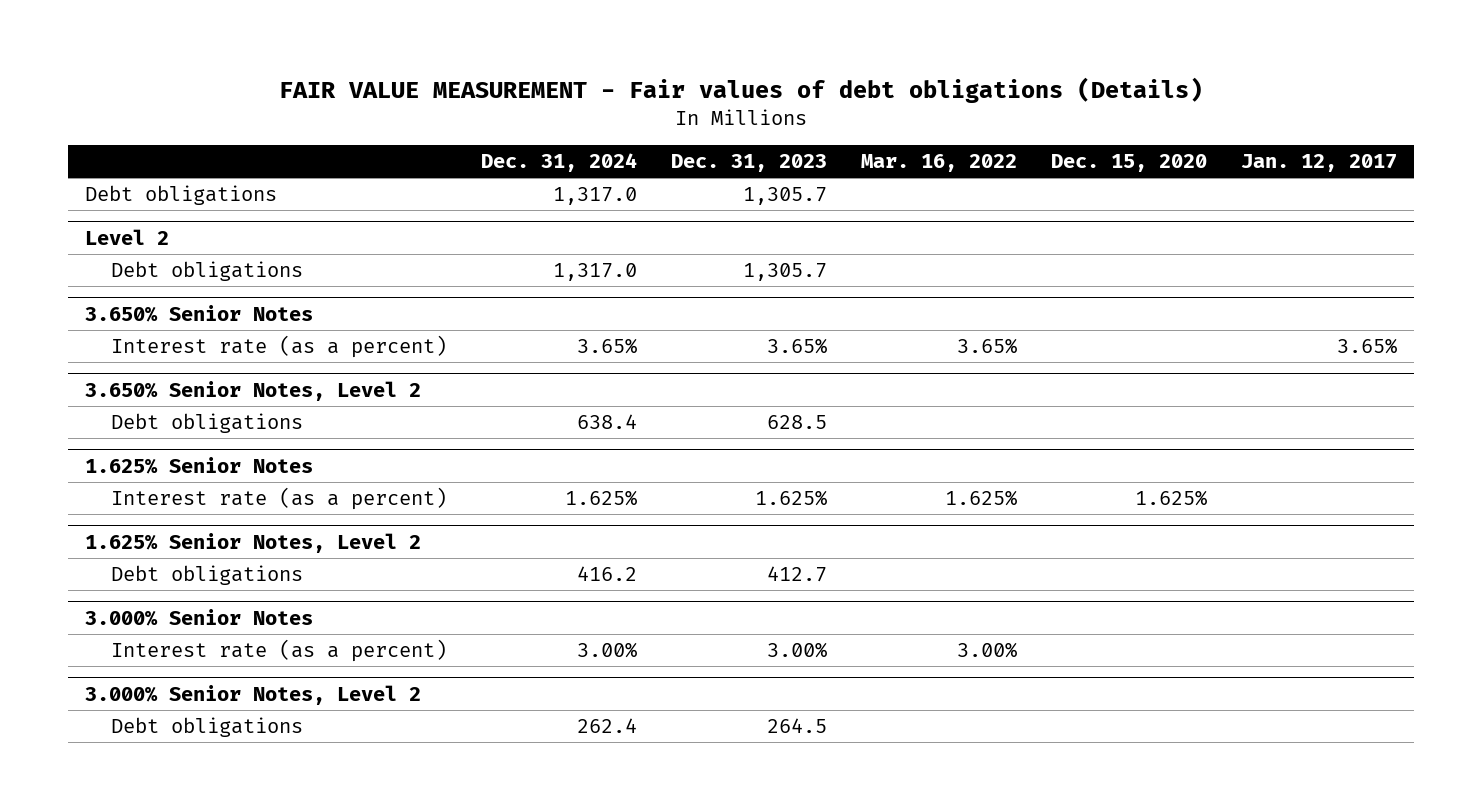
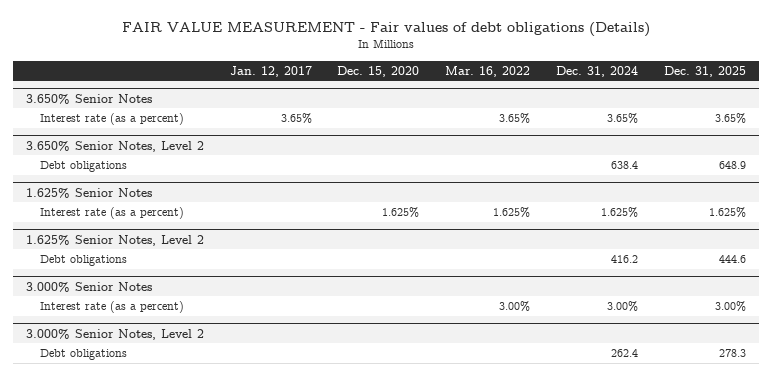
- | Dec. 31, 2024 | Dec. 31, 2023 | Mar. 16, 2022 | Dec. 15, 2020 | Jan. 12, 2017
+ | Jan. 12, 2017 | Dec. 15, 2020 | Mar. 16, 2022 | Dec. 31, 2024 | Dec. 31, 2025
- Debt obligations | 1,317.0 | 1,305.7 | | |
- Level 2
- Debt obligations | 1,317.0 | 1,305.7 | | |

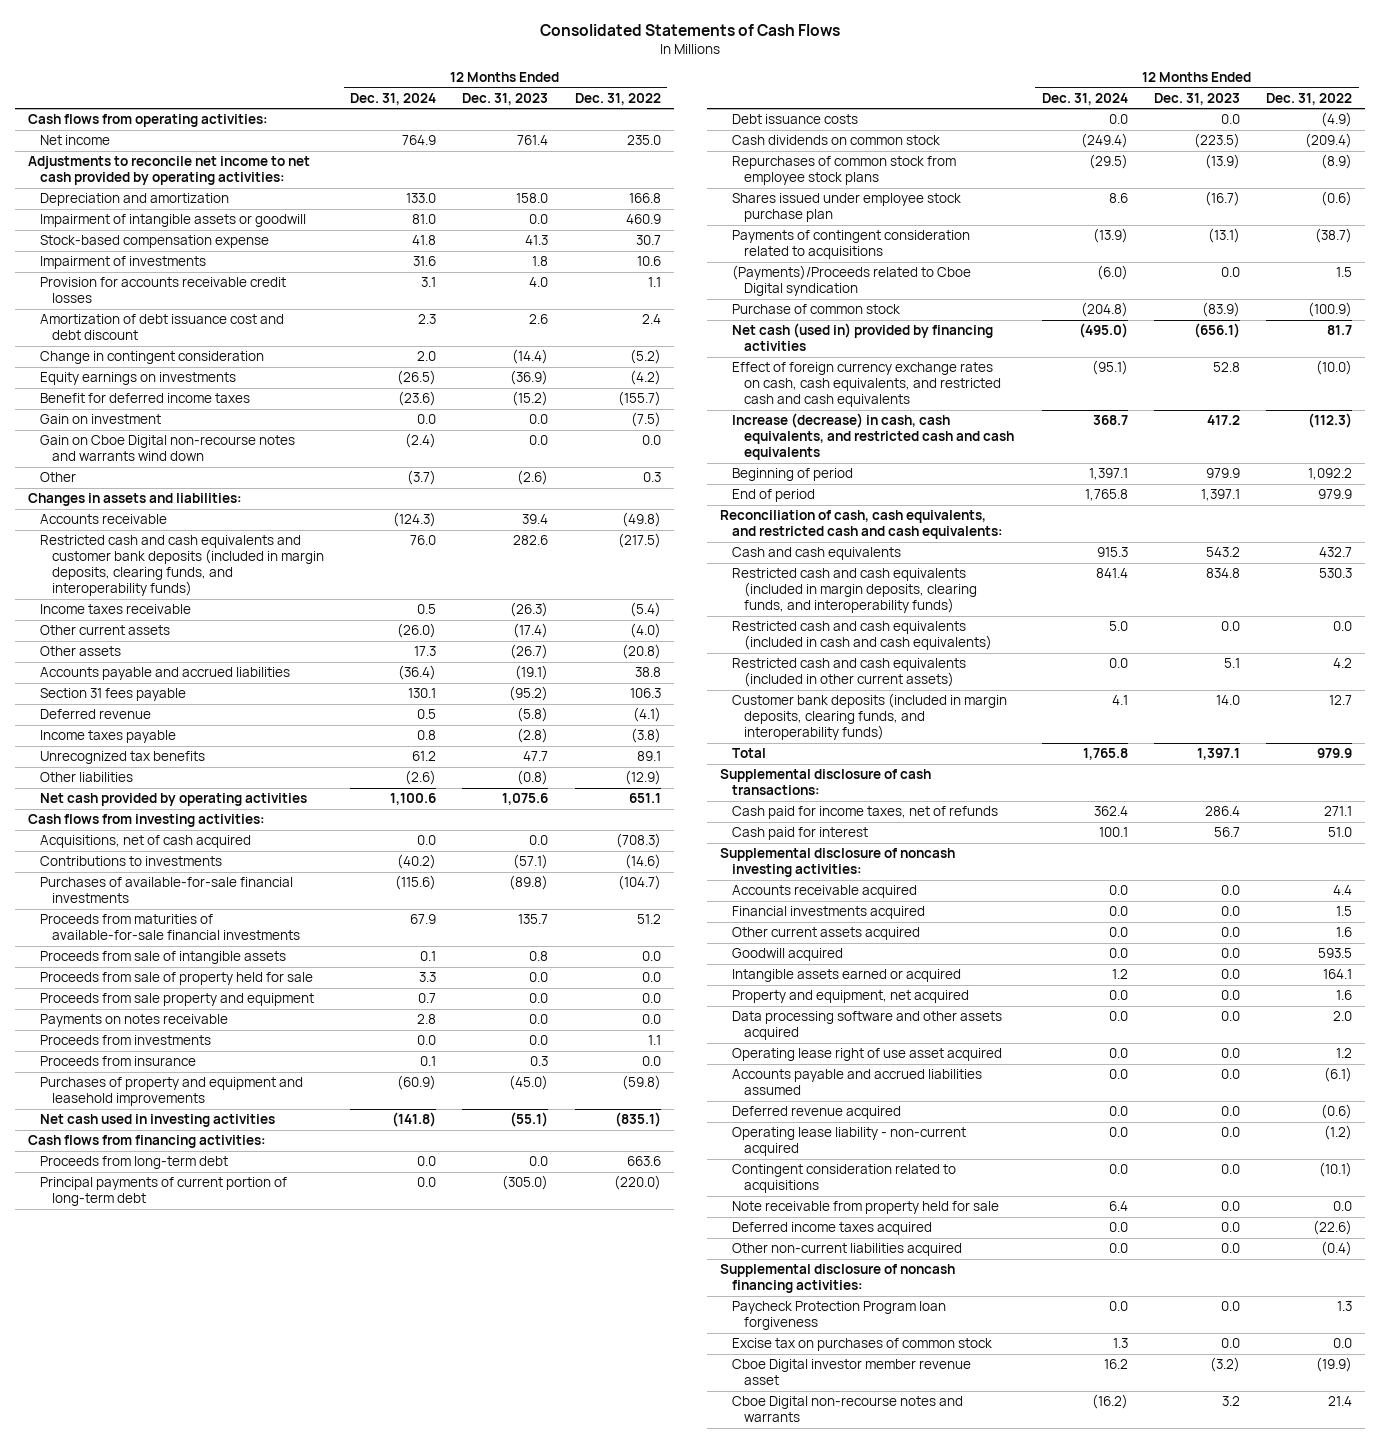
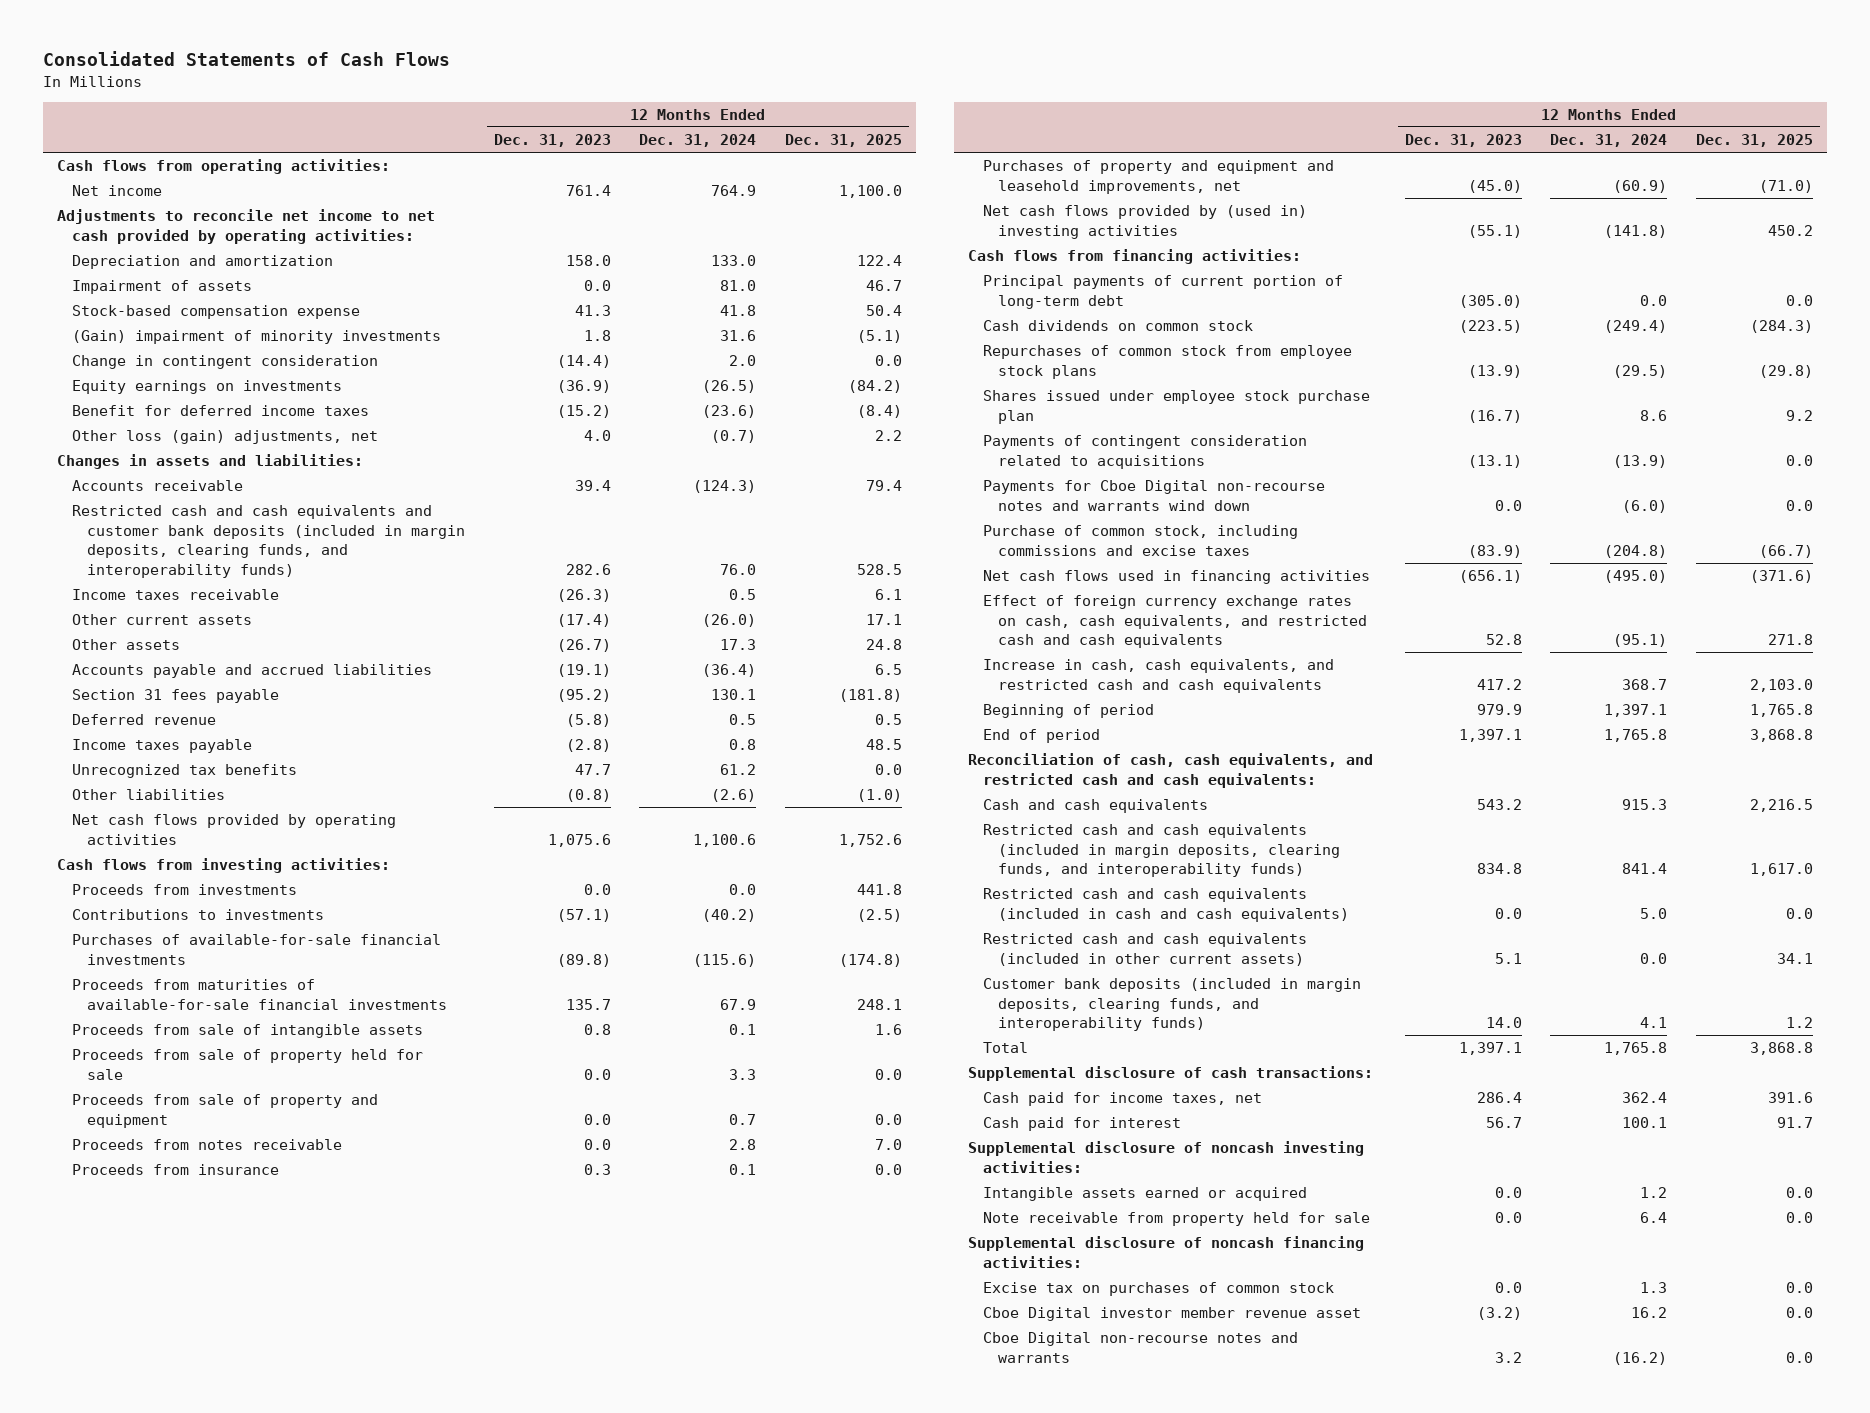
- | 12 Months Ended Dec. 31, 2024 | 12 Months Ended Dec. 31, 2023 | 12 Months Ended Dec. 31, 2022
+ | 12 Months Ended Dec. 31, 2023 | 12 Months Ended Dec. 31, 2024 | 12 Months Ended Dec. 31, 2025
- Impairment of intangible assets or goodwill | 81.0 | 0.0 | 460.9
+ Impairment of assets | 0.0 | 81.0 | 46.7
- Impairment of investments | 31.6 | 1.8 | 10.6
- Provision for accounts receivable credit losses | 3.1 | 4.0 | 1.1
- Amortization of debt issuance cost and debt discount | 2.3 | 2.6 | 2.4
+ (Gain) impairment of minority investments | 1.8 | 31.6 | (5.1)
- Gain on investment | 0.0 | 0.0 | (7.5)
- Gain on Cboe Digital non-recourse notes and warrants wind down | (2.4) | 0.0 | 0.0
- Other | (3.7) | (2.6) | 0.3
+ Other loss (gain) adjustments, net | 4.0 | (0.7) | 2.2
- Net cash provided by operating activities | 1,100.6 | 1,075.6 | 651.1
+ Net cash flows provided by operating activities | 1,075.6 | 1,100.6 | 1,752.6
- Acquisitions, net of cash acquired | 0.0 | 0.0 | (708.3)
moved up: Proceeds from investments | 0.0 | 0.0 | 441.8
- Proceeds from sale property and equipment | 0.7 | 0.0 | 0.0
- Payments on notes receivable | 2.8 | 0.0 | 0.0
+ Proceeds from sale of property and equipment | 0.0 | 0.7 | 0.0
+ Proceeds from notes receivable | 0.0 | 2.8 | 7.0
- Purchases of property and equipment and leasehold improvements | (60.9) | (45.0) | (59.8)
- Net cash used in investing activities | (141.8) | (55.1) | (835.1)
+ Purchases of property and equipment and leasehold improvements, net | (45.0) | (60.9) | (71.0)
+ Net cash flows provided by (used in) investing activities | (55.1) | (141.8) | 450.2
- Proceeds from long-term debt | 0.0 | 0.0 | 663.6
- Debt issuance costs | 0.0 | 0.0 | (4.9)
- (Payments)/Proceeds related to Cboe Digital syndication | (6.0) | 0.0 | 1.5
- Purchase of common stock | (204.8) | (83.9) | (100.9)
- Net cash (used in) provided by financing activities | (495.0) | (656.1) | 81.7
+ Payments for Cboe Digital non-recourse notes and warrants wind down | 0.0 | (6.0) | 0.0
+ Purchase of common stock, including commissions and excise taxes | (83.9) | (204.8) | (66.7)
+ Net cash flows used in financing activities | (656.1) | (495.0) | (371.6)
- Increase (decrease) in cash, cash equivalents, and restricted cash and cash equivalents | 368.7 | 417.2 | (112.3)
+ Increase in cash, cash equivalents, and restricted cash and cash equivalents | 417.2 | 368.7 | 2,103.0
- Cash paid for income taxes, net of refunds | 362.4 | 286.4 | 271.1
+ Cash paid for income taxes, net | 286.4 | 362.4 | 391.6
- Accounts receivable acquired | 0.0 | 0.0 | 4.4
- Financial investments acquired | 0.0 | 0.0 | 1.5
- Other current assets acquired | 0.0 | 0.0 | 1.6
- Goodwill acquired | 0.0 | 0.0 | 593.5
- Property and equipment, net acquired | 0.0 | 0.0 | 1.6
- Data processing software and other assets acquired | 0.0 | 0.0 | 2.0
- Operating lease right of use asset acquired | 0.0 | 0.0 | 1.2
- Accounts payable and accrued liabilities assumed | 0.0 | 0.0 | (6.1)
- Deferred revenue acquired | 0.0 | 0.0 | (0.6)
- Operating lease liability - non-current acquired | 0.0 | 0.0 | (1.2)
- Contingent consideration related to acquisitions | 0.0 | 0.0 | (10.1)
- Deferred income taxes acquired | 0.0 | 0.0 | (22.6)
- Other non-current liabilities acquired | 0.0 | 0.0 | (0.4)
- Paycheck Protection Program loan forgiveness | 0.0 | 0.0 | 1.3

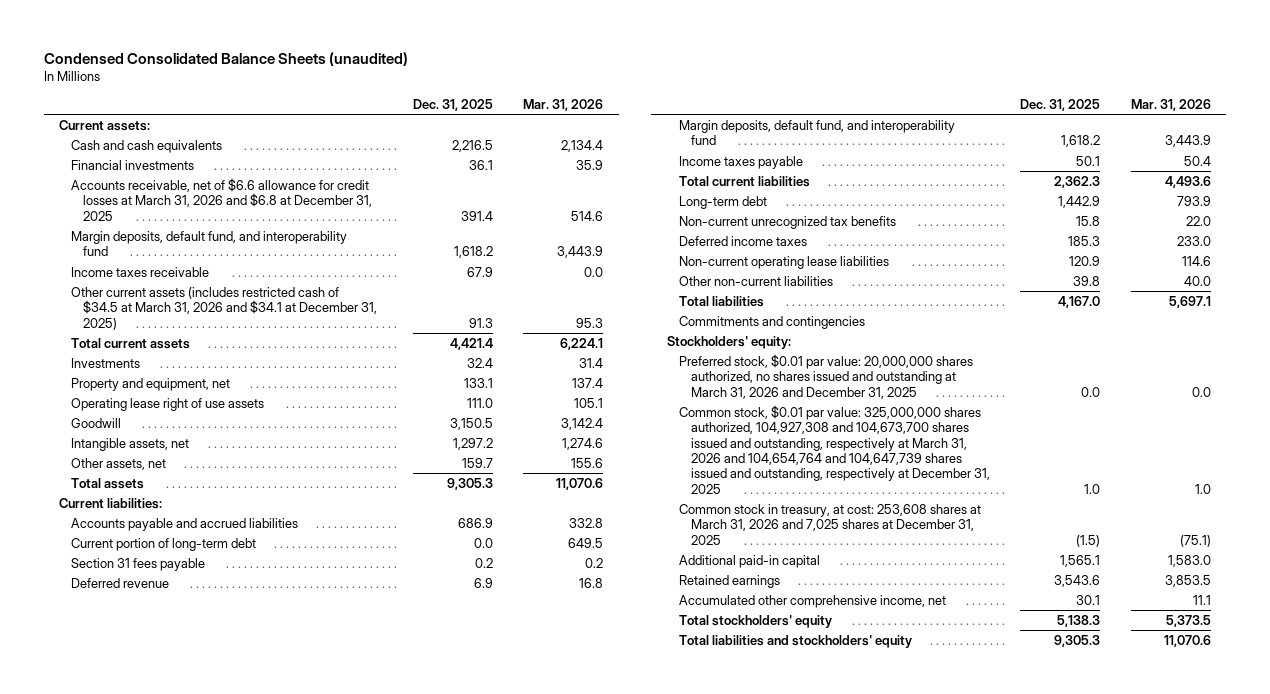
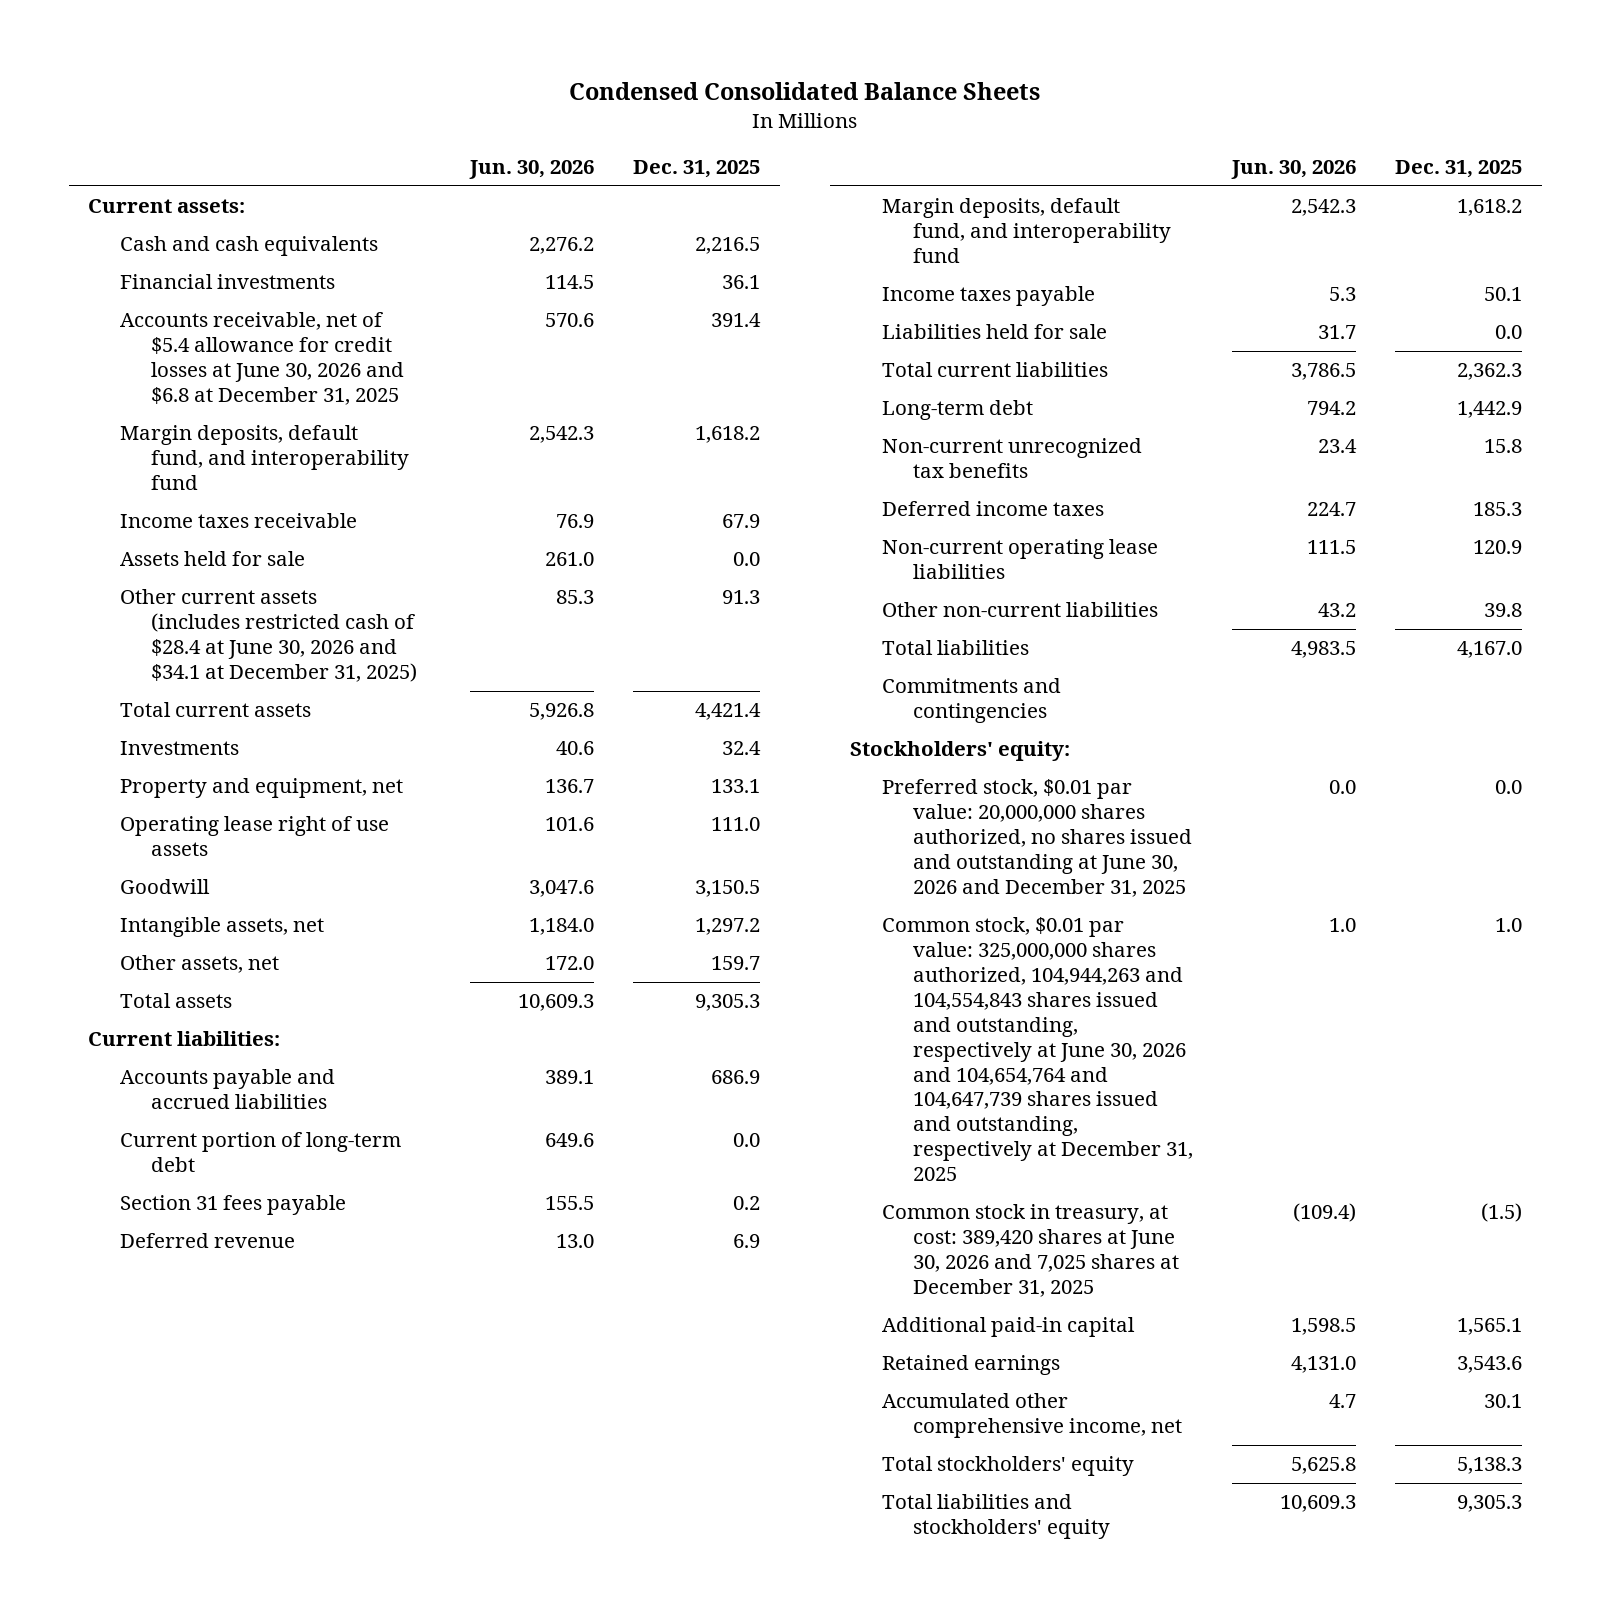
- Condensed Consolidated Balance Sheets (unaudited)
+ Condensed Consolidated Balance Sheets
- | Dec. 31, 2025 | Mar. 31, 2026
+ | Jun. 30, 2026 | Dec. 31, 2025
- Accounts receivable, net of $6.6 allowance for credit losses at March 31, 2026 and $6.8 at December 31, 2025 | 391.4 | 514.6
+ Accounts receivable, net of $5.4 allowance for credit losses at June 30, 2026 and $6.8 at December 31, 2025 | 570.6 | 391.4
- Other current assets (includes restricted cash of $34.5 at March 31, 2026 and $34.1 at December 31, 2025) | 91.3 | 95.3
+ Assets held for sale | 261.0 | 0.0
+ Other current assets (includes restricted cash of $28.4 at June 30, 2026 and $34.1 at December 31, 2025) | 85.3 | 91.3
+ Liabilities held for sale | 31.7 | 0.0
- Preferred stock, $0.01 par value: 20,000,000 shares authorized, no shares issued and outstanding at March 31, 2026 and December 31, 2025 | 0.0 | 0.0
- Common stock, $0.01 par value: 325,000,000 shares authorized, 104,927,308 and 104,673,700 shares issued and outstanding, respectively at March 31, 2026 and 104,654,764 and 104,647,739 shares issued and outstanding, respectively at December 31, 2025 | 1.0 | 1.0
- Common stock in treasury, at cost: 253,608 shares at March 31, 2026 and 7,025 shares at December 31, 2025 | (1.5) | (75.1)
+ Preferred stock, $0.01 par value: 20,000,000 shares authorized, no shares issued and outstanding at June 30, 2026 and December 31, 2025 | 0.0 | 0.0
+ Common stock, $0.01 par value: 325,000,000 shares authorized, 104,944,263 and 104,554,843 shares issued and outstanding, respectively at June 30, 2026 and 104,654,764 and 104,647,739 shares issued and outstanding, respectively at December 31, 2025 | 1.0 | 1.0
+ Common stock in treasury, at cost: 389,420 shares at June 30, 2026 and 7,025 shares at December 31, 2025 | (109.4) | (1.5)

